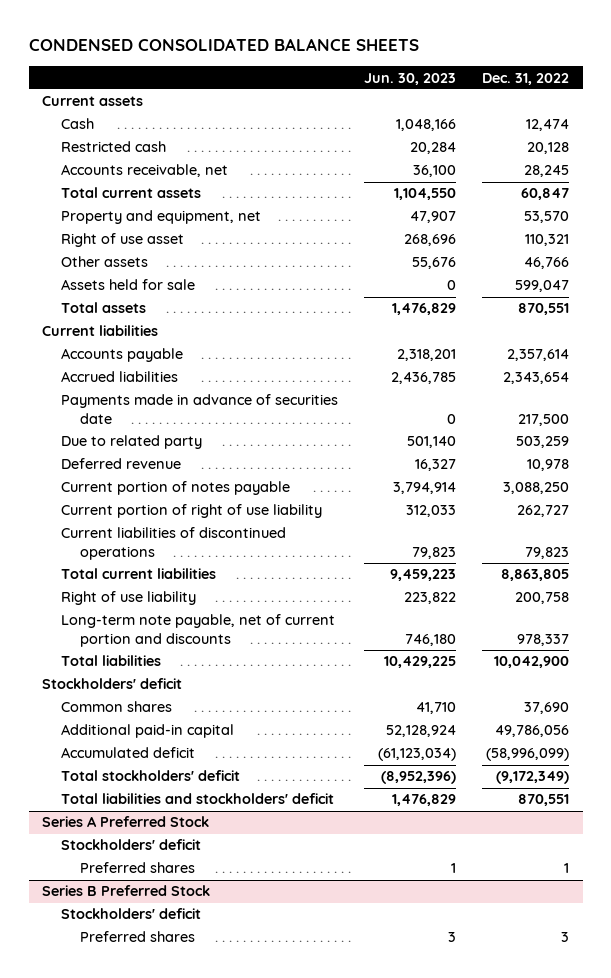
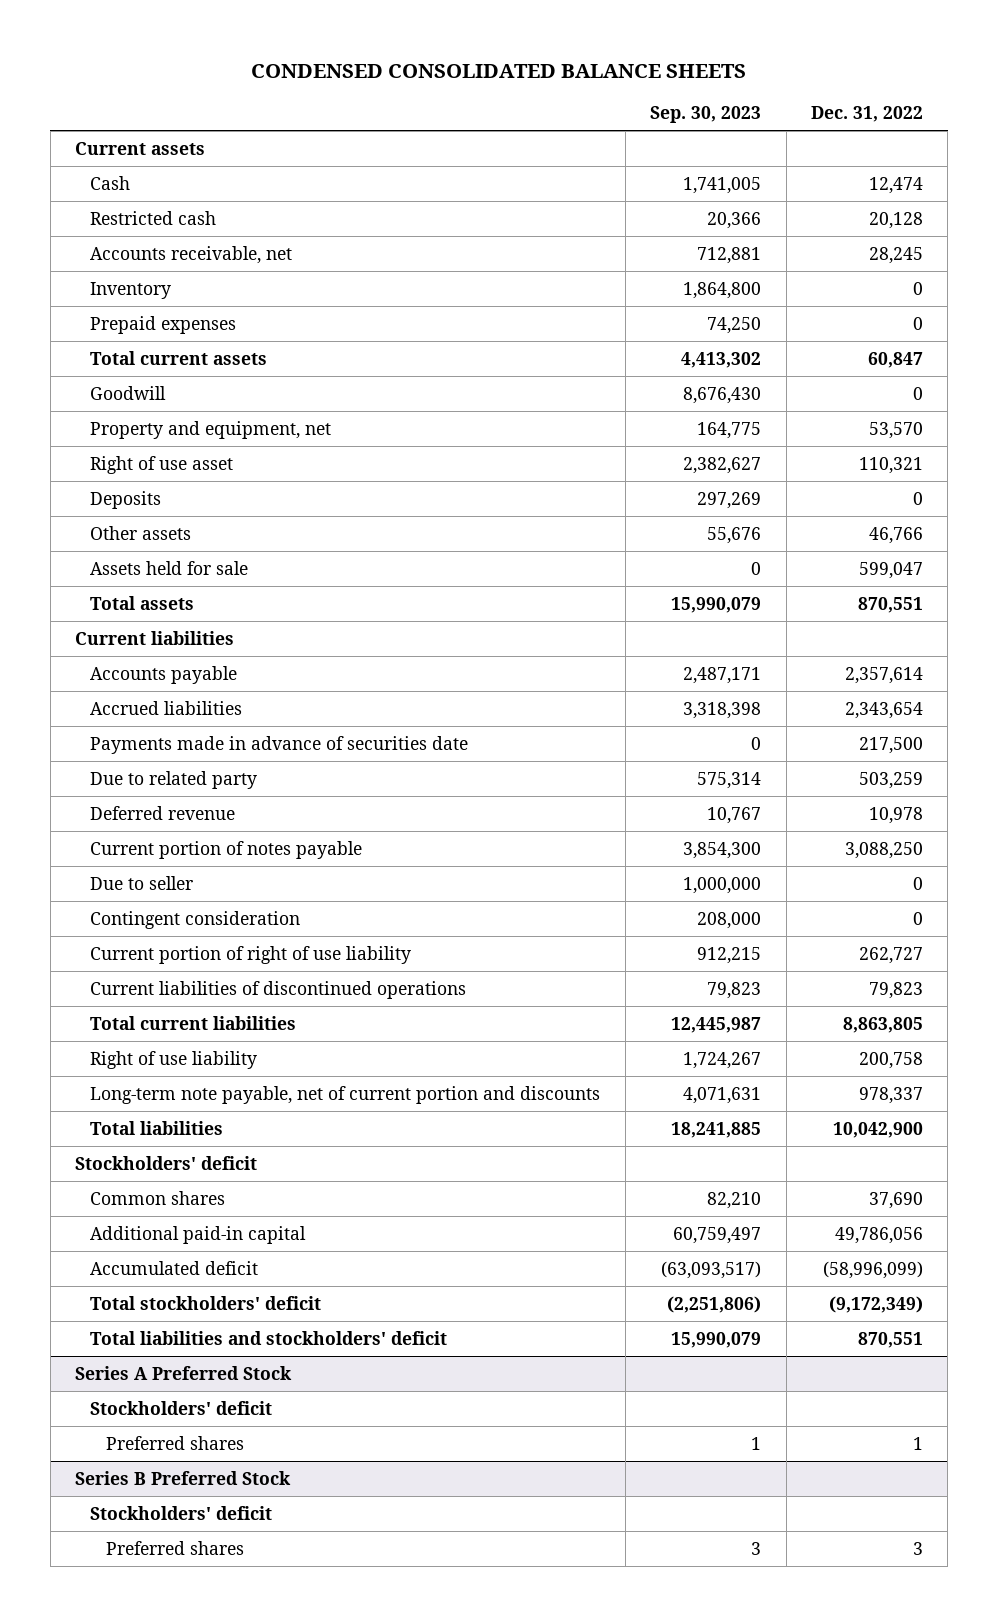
- | Jun. 30, 2023 | Dec. 31, 2022
+ | Sep. 30, 2023 | Dec. 31, 2022
+ Inventory | 1,864,800 | 0
+ Prepaid expenses | 74,250 | 0
+ Goodwill | 8,676,430 | 0
+ Deposits | 297,269 | 0
+ Due to seller | 1,000,000 | 0
+ Contingent consideration | 208,000 | 0

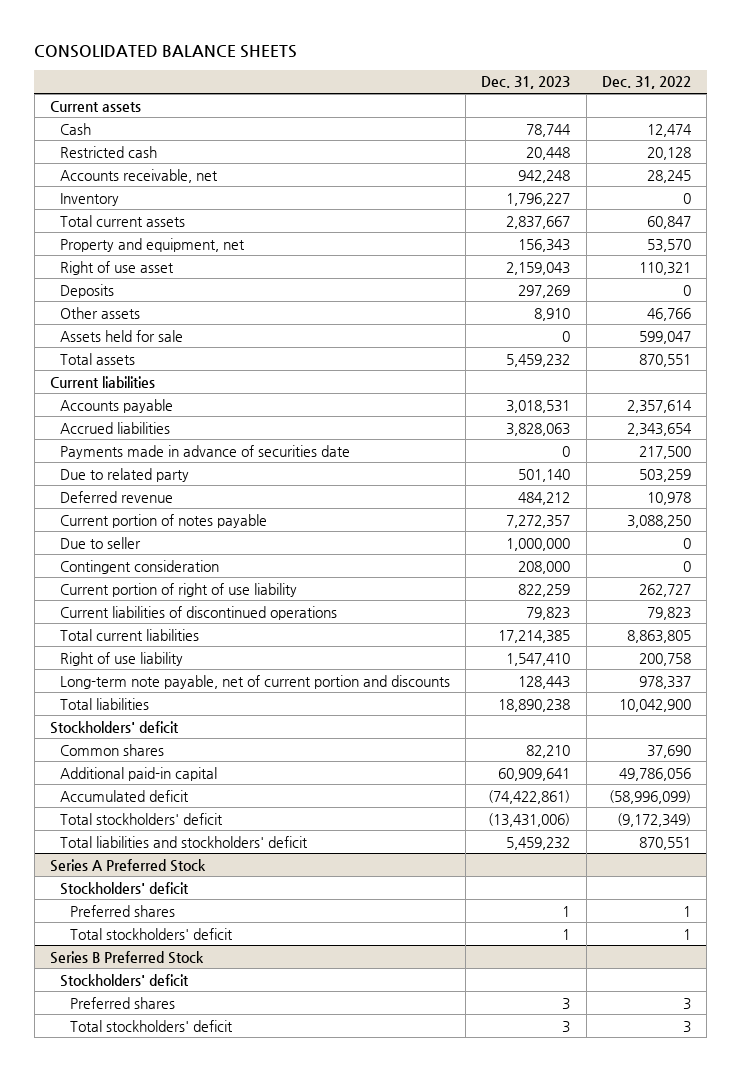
- CONDENSED CONSOLIDATED BALANCE SHEETS
+ CONSOLIDATED BALANCE SHEETS
- | Sep. 30, 2023 | Dec. 31, 2022
+ | Dec. 31, 2023 | Dec. 31, 2022
- Prepaid expenses | 74,250 | 0
- Goodwill | 8,676,430 | 0
@ Series A Preferred Stock
+ Total stockholders' deficit | 1 | 1
@ Series B Preferred Stock
+ Total stockholders' deficit | 3 | 3

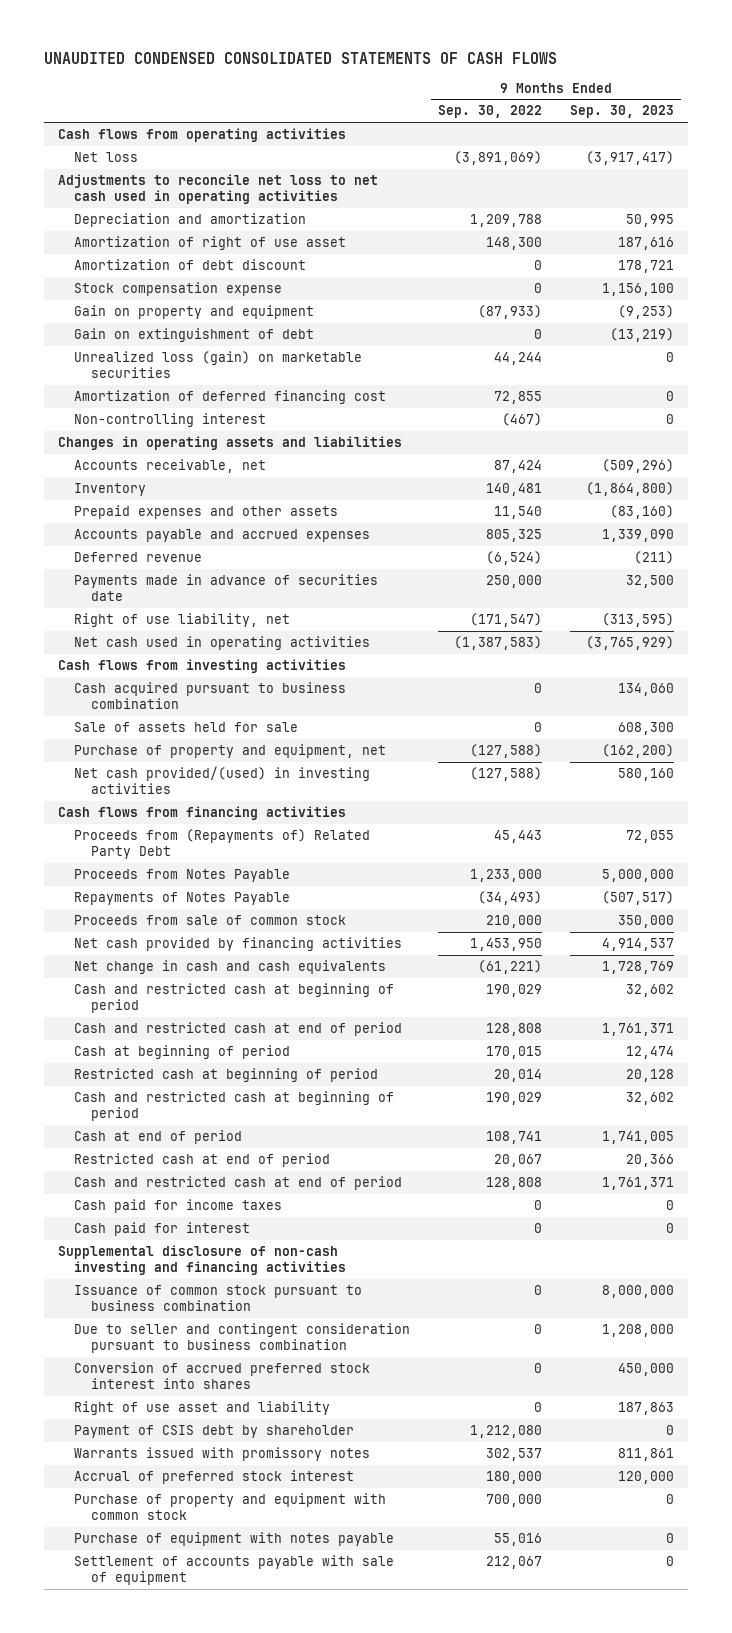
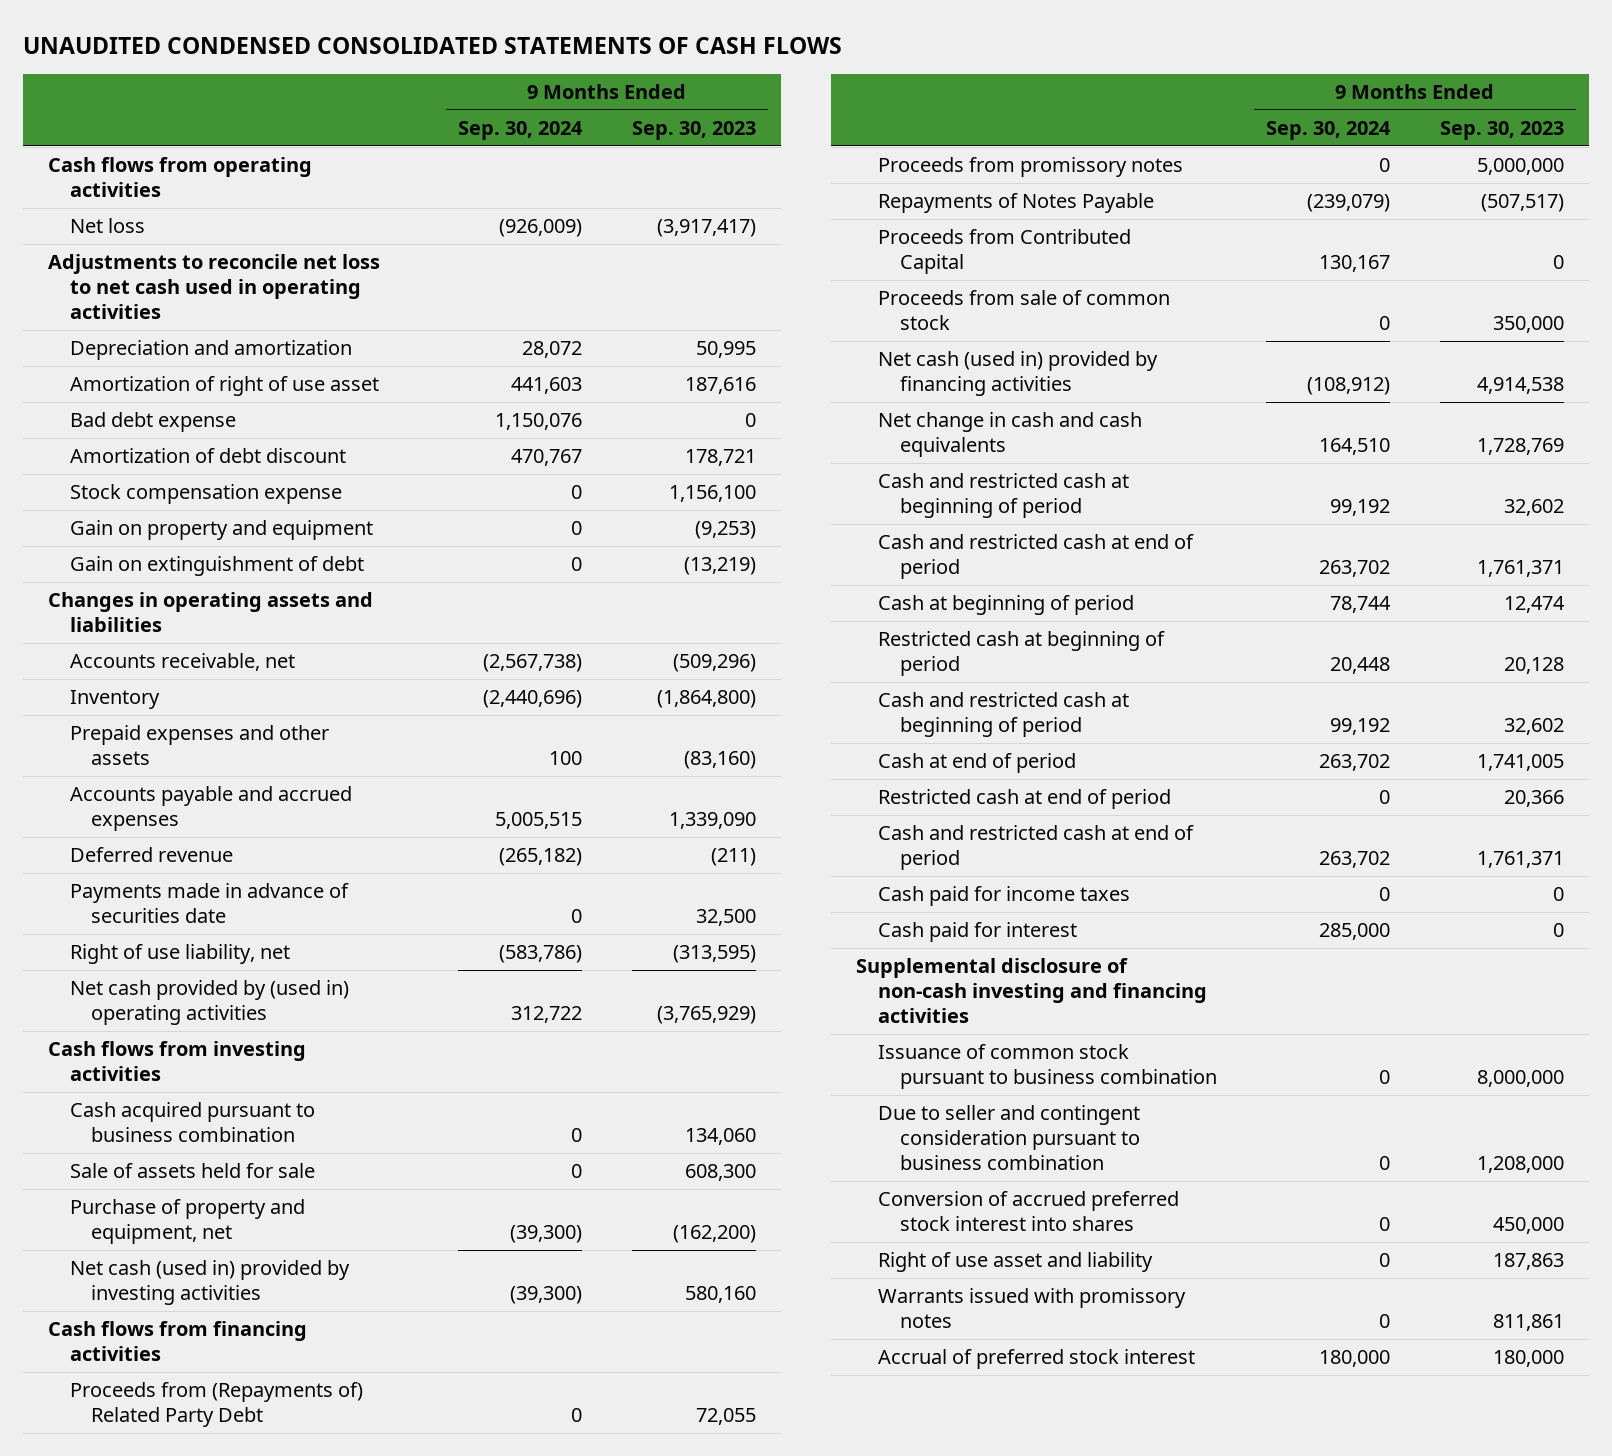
- | 9 Months Ended Sep. 30, 2022 | 9 Months Ended Sep. 30, 2023
+ | 9 Months Ended Sep. 30, 2024 | 9 Months Ended Sep. 30, 2023
+ Bad debt expense | 1,150,076 | 0
- Unrealized loss (gain) on marketable securities | 44,244 | 0
- Amortization of deferred financing cost | 72,855 | 0
- Non-controlling interest | (467) | 0
- Net cash used in operating activities | (1,387,583) | (3,765,929)
+ Net cash provided by (used in) operating activities | 312,722 | (3,765,929)
- Net cash provided/(used) in investing activities | (127,588) | 580,160
+ Net cash (used in) provided by investing activities | (39,300) | 580,160
- Proceeds from Notes Payable | 1,233,000 | 5,000,000
+ Proceeds from promissory notes | 0 | 5,000,000
+ Proceeds from Contributed Capital | 130,167 | 0
- Net cash provided by financing activities | 1,453,950 | 4,914,537
+ Net cash (used in) provided by financing activities | (108,912) | 4,914,538
- Payment of CSIS debt by shareholder | 1,212,080 | 0
- Accrual of preferred stock interest | 180,000 | 120,000
- Purchase of property and equipment with common stock | 700,000 | 0
- Purchase of equipment with notes payable | 55,016 | 0
- Settlement of accounts payable with sale of equipment | 212,067 | 0
+ Accrual of preferred stock interest | 180,000 | 180,000

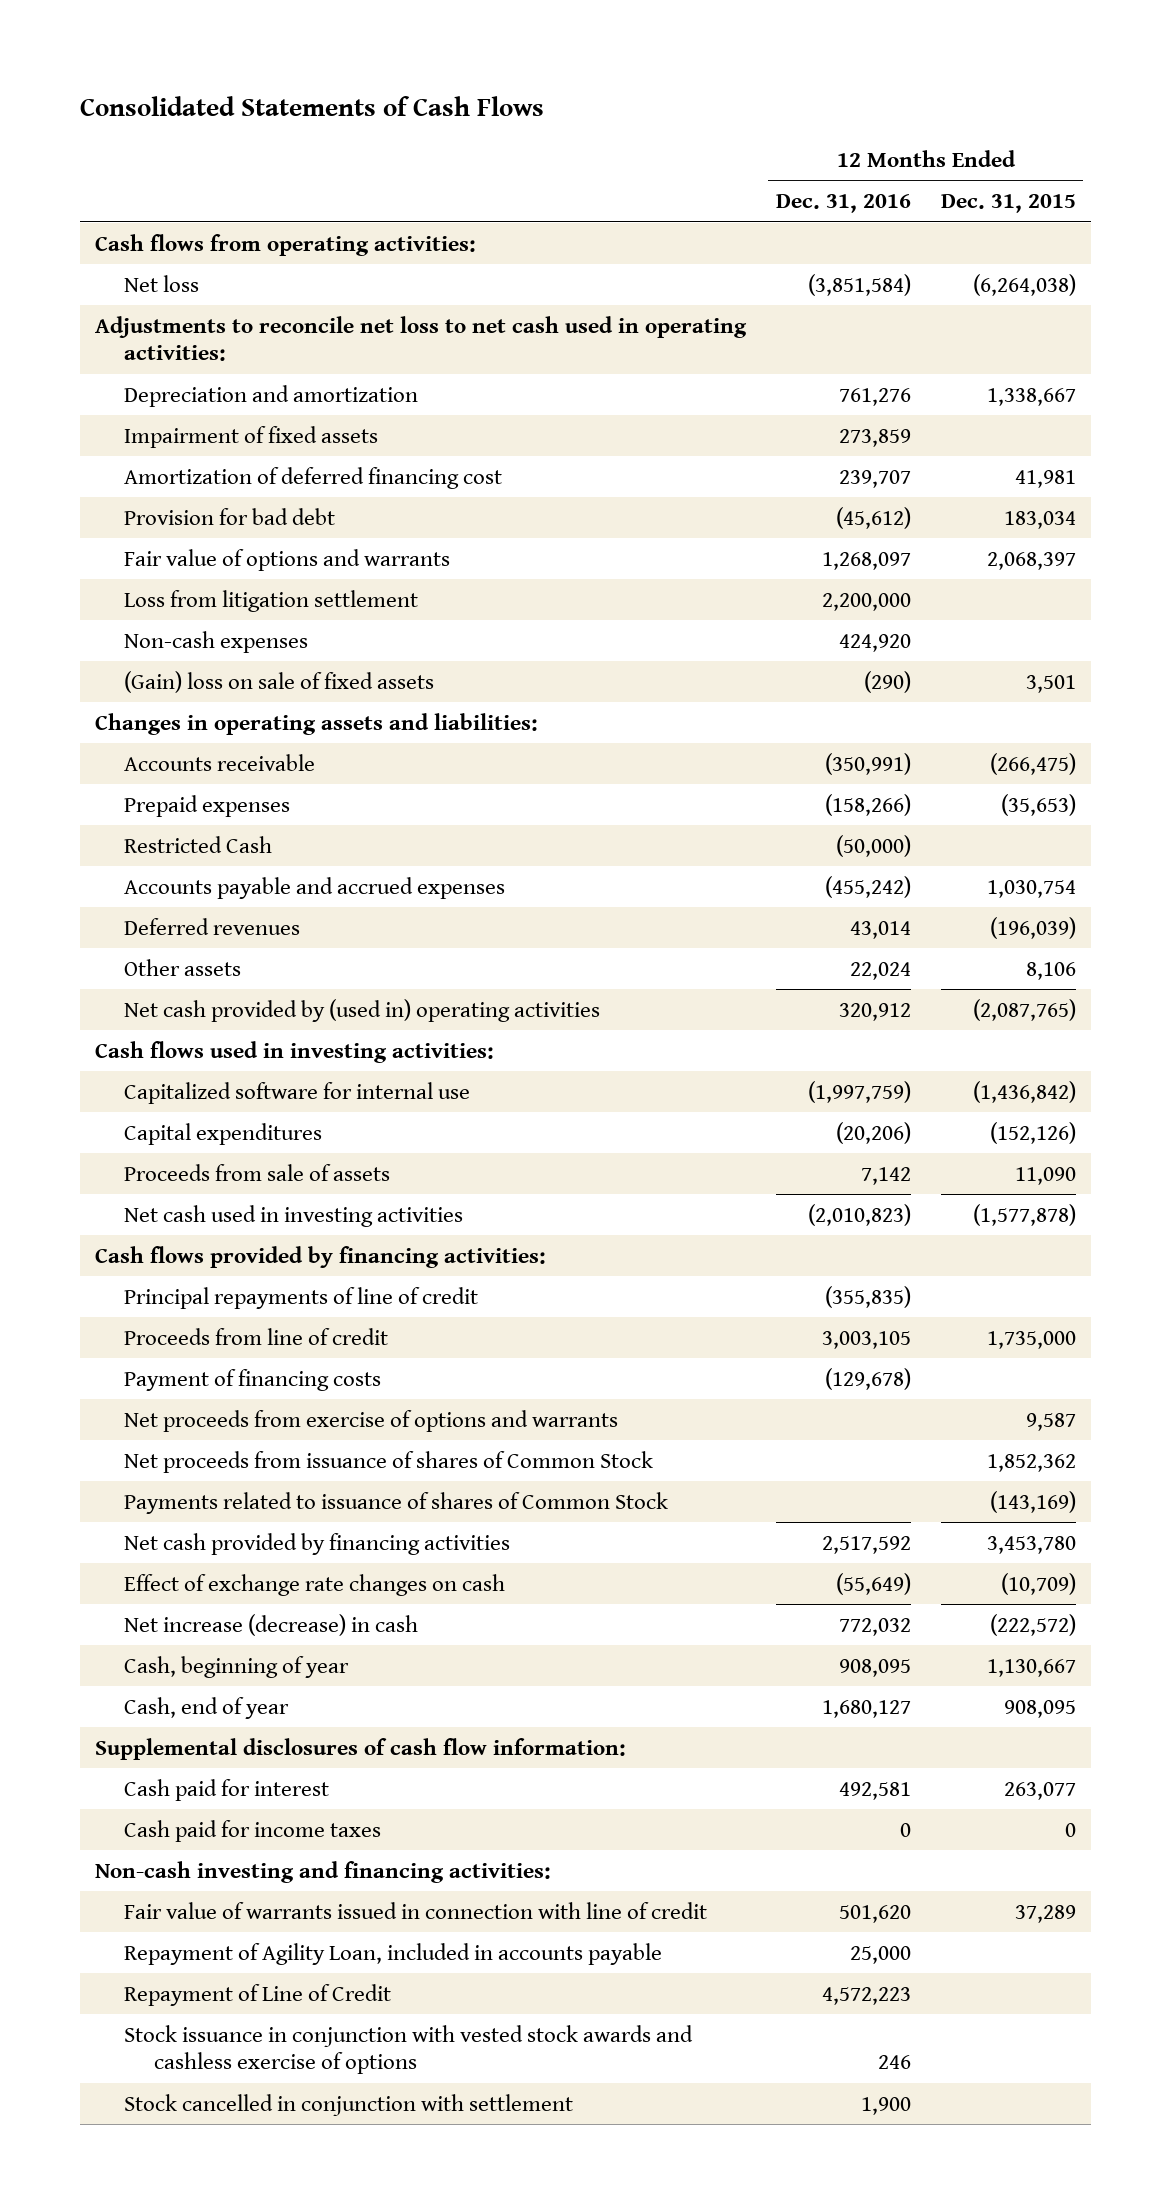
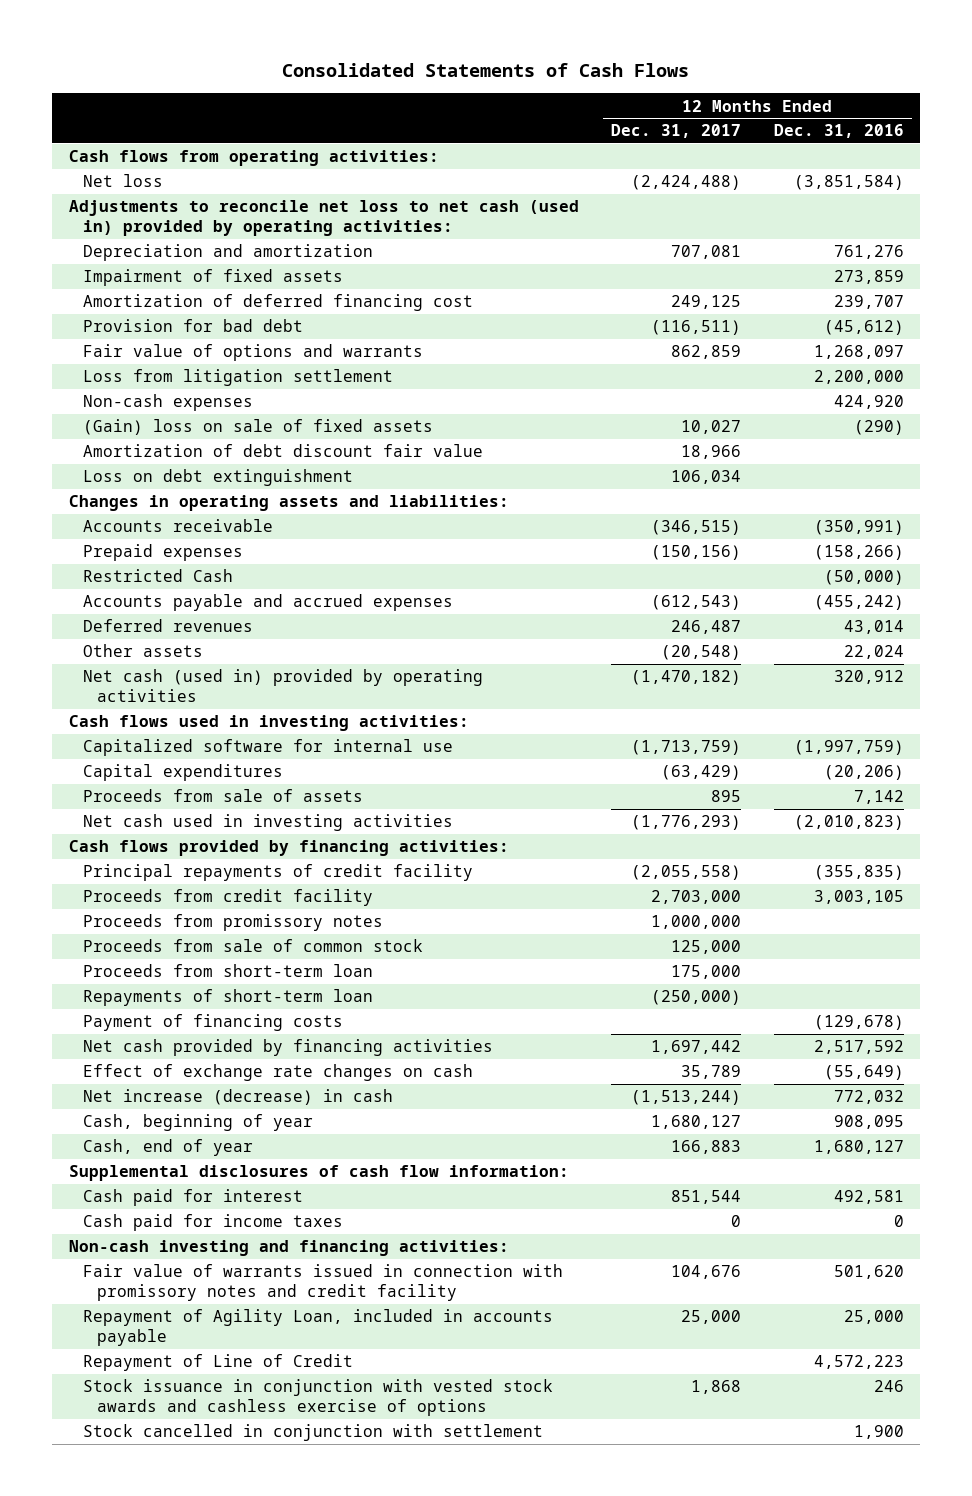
- | 12 Months Ended Dec. 31, 2016 | 12 Months Ended Dec. 31, 2015
+ | 12 Months Ended Dec. 31, 2017 | 12 Months Ended Dec. 31, 2016
- Adjustments to reconcile net loss to net cash used in operating activities:
+ Adjustments to reconcile net loss to net cash (used in) provided by operating activities:
+ Amortization of debt discount fair value | 18,966 |
+ Loss on debt extinguishment | 106,034 |
- Net cash provided by (used in) operating activities | 320,912 | (2,087,765)
+ Net cash (used in) provided by operating activities | (1,470,182) | 320,912
- Principal repayments of line of credit | (355,835) |
- Proceeds from line of credit | 3,003,105 | 1,735,000
+ Principal repayments of credit facility | (2,055,558) | (355,835)
+ Proceeds from credit facility | 2,703,000 | 3,003,105
+ Proceeds from promissory notes | 1,000,000 |
+ Proceeds from sale of common stock | 125,000 |
+ Proceeds from short-term loan | 175,000 |
+ Repayments of short-term loan | (250,000) |
- Net proceeds from exercise of options and warrants | | 9,587
- Net proceeds from issuance of shares of Common Stock | | 1,852,362
- Payments related to issuance of shares of Common Stock | | (143,169)
- Fair value of warrants issued in connection with line of credit | 501,620 | 37,289
+ Fair value of warrants issued in connection with promissory notes and credit facility | 104,676 | 501,620

